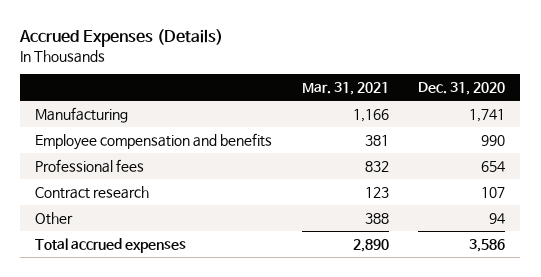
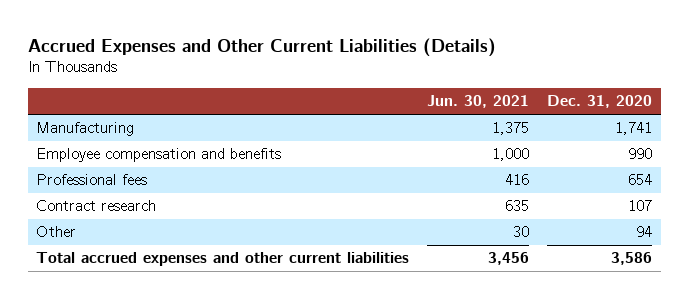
- Accrued Expenses (Details)
+ Accrued Expenses and Other Current Liabilities (Details)
- | Mar. 31, 2021 | Dec. 31, 2020
+ | Jun. 30, 2021 | Dec. 31, 2020
- Total accrued expenses | 2,890 | 3,586
+ Total accrued expenses and other current liabilities | 3,456 | 3,586

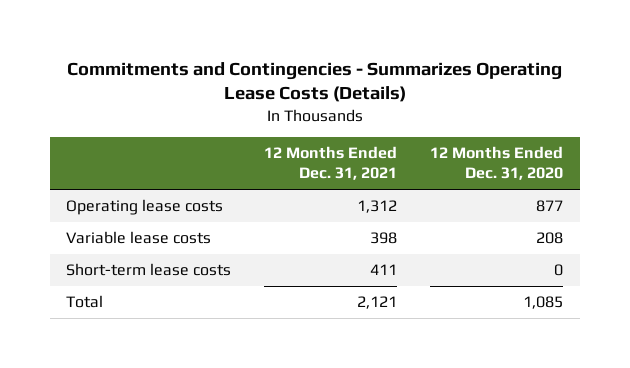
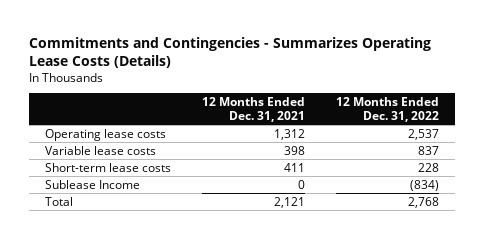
- | 12 Months Ended Dec. 31, 2021 | 12 Months Ended Dec. 31, 2020
+ | 12 Months Ended Dec. 31, 2021 | 12 Months Ended Dec. 31, 2022
+ Sublease Income | 0 | (834)

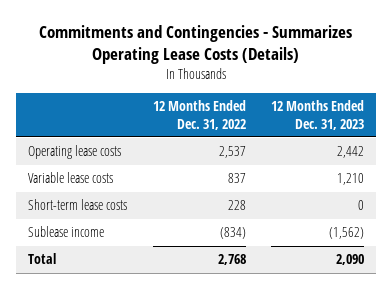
- | 12 Months Ended Dec. 31, 2021 | 12 Months Ended Dec. 31, 2022
+ | 12 Months Ended Dec. 31, 2022 | 12 Months Ended Dec. 31, 2023
- Sublease Income | 0 | (834)
+ Sublease income | (834) | (1,562)

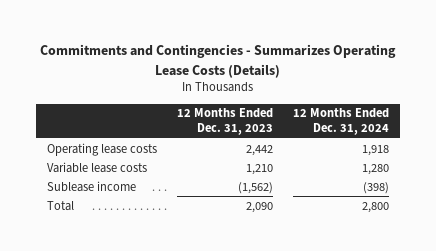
- | 12 Months Ended Dec. 31, 2022 | 12 Months Ended Dec. 31, 2023
+ | 12 Months Ended Dec. 31, 2023 | 12 Months Ended Dec. 31, 2024
- Short-term lease costs | 228 | 0

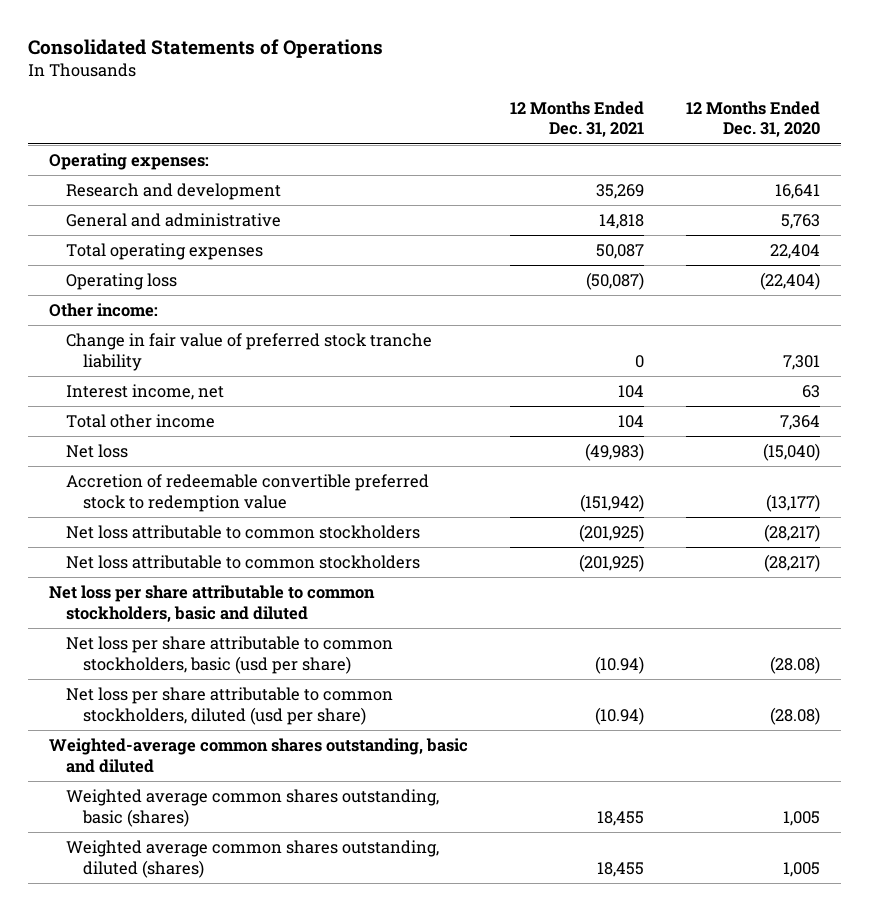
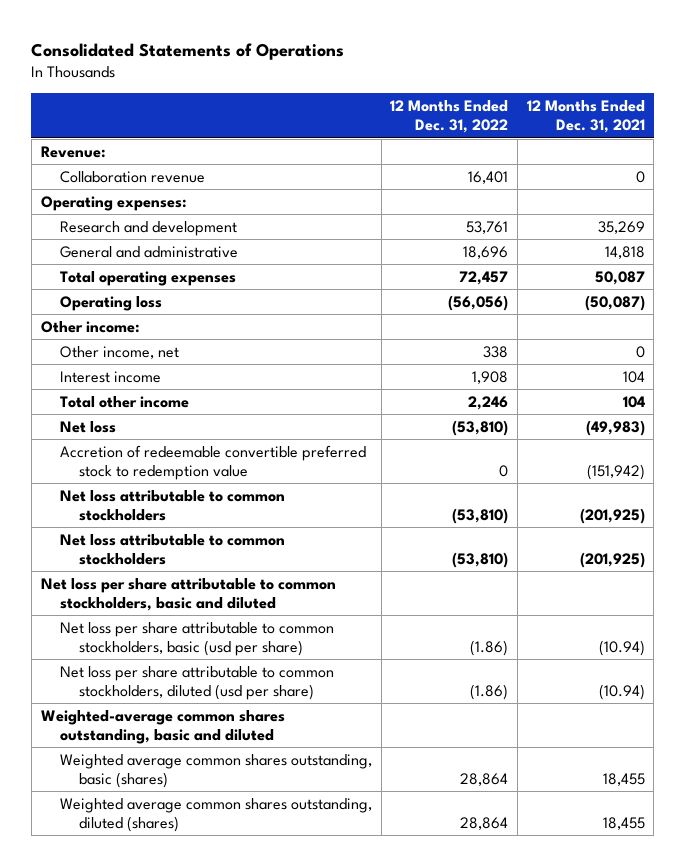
- | 12 Months Ended Dec. 31, 2021 | 12 Months Ended Dec. 31, 2020
+ | 12 Months Ended Dec. 31, 2022 | 12 Months Ended Dec. 31, 2021
+ Revenue:
+ Collaboration revenue | 16,401 | 0
- Change in fair value of preferred stock tranche liability | 0 | 7,301
- Interest income, net | 104 | 63
+ Other income, net | 338 | 0
+ Interest income | 1,908 | 104

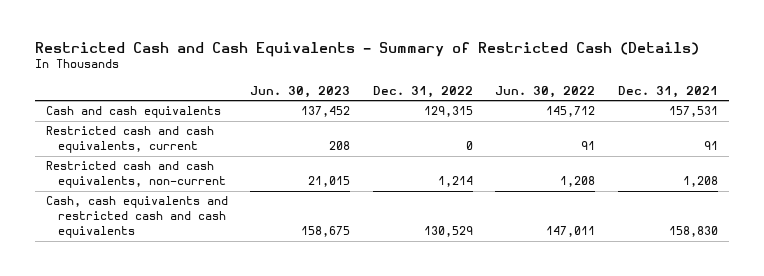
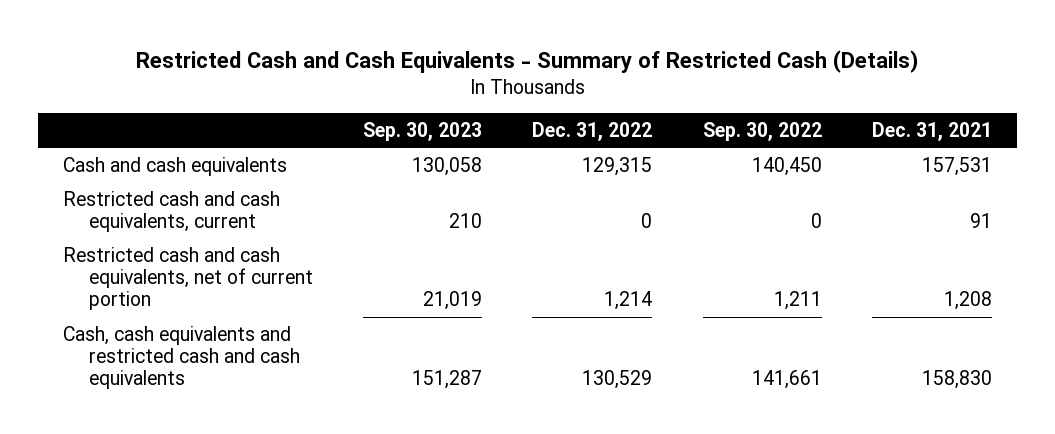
- | Jun. 30, 2023 | Dec. 31, 2022 | Jun. 30, 2022 | Dec. 31, 2021
+ | Sep. 30, 2023 | Dec. 31, 2022 | Sep. 30, 2022 | Dec. 31, 2021
- Restricted cash and cash equivalents, non-current | 21,015 | 1,214 | 1,208 | 1,208
+ Restricted cash and cash equivalents, net of current portion | 21,019 | 1,214 | 1,211 | 1,208

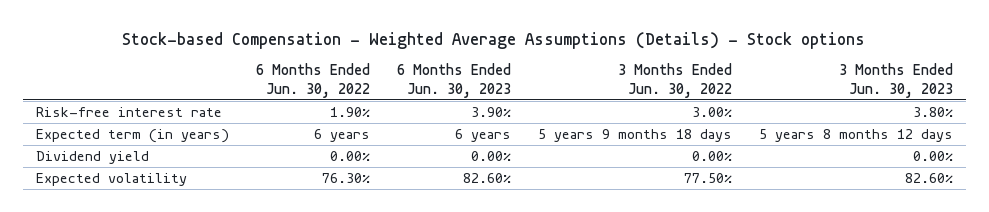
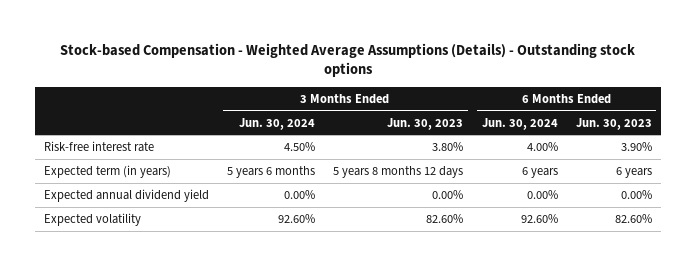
- Stock-based Compensation - Weighted Average Assumptions (Details) - Stock options
+ Stock-based Compensation - Weighted Average Assumptions (Details) - Outstanding stock options
- | 6 Months Ended Jun. 30, 2022 | 6 Months Ended Jun. 30, 2023 | 3 Months Ended Jun. 30, 2022 | 3 Months Ended Jun. 30, 2023
+ | 3 Months Ended Jun. 30, 2024 | 3 Months Ended Jun. 30, 2023 | 6 Months Ended Jun. 30, 2024 | 6 Months Ended Jun. 30, 2023
- Dividend yield | 0.00% | 0.00% | 0.00% | 0.00%
+ Expected annual dividend yield | 0.00% | 0.00% | 0.00% | 0.00%

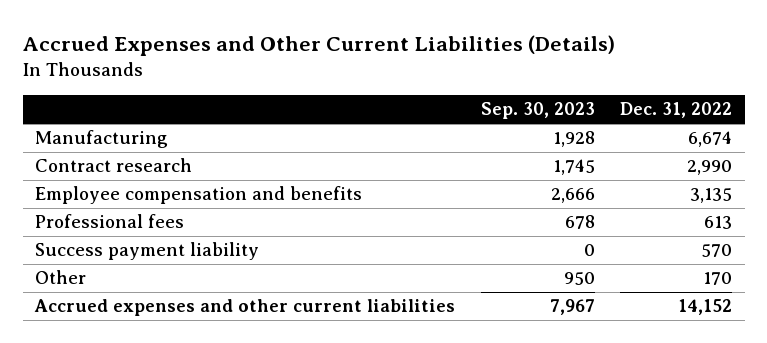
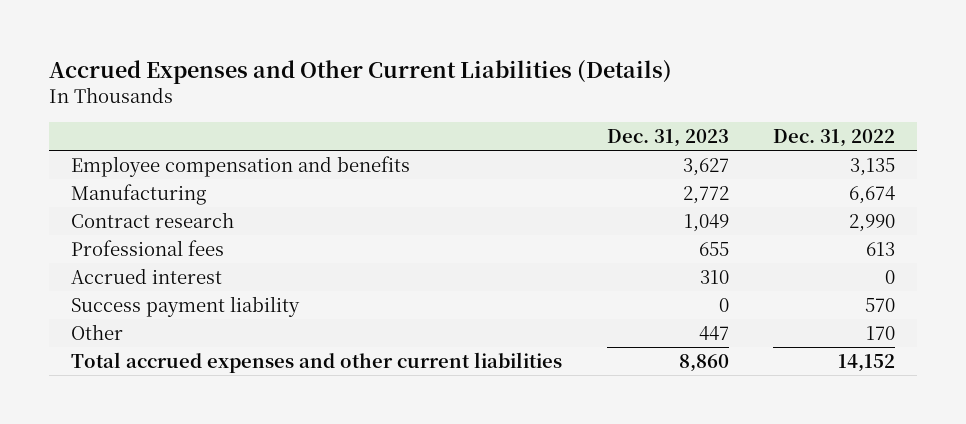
- | Sep. 30, 2023 | Dec. 31, 2022
+ | Dec. 31, 2023 | Dec. 31, 2022
moved up: Employee compensation and benefits | 3,627 | 3,135
+ Accrued interest | 310 | 0
- Accrued expenses and other current liabilities | 7,967 | 14,152
+ Total accrued expenses and other current liabilities | 8,860 | 14,152

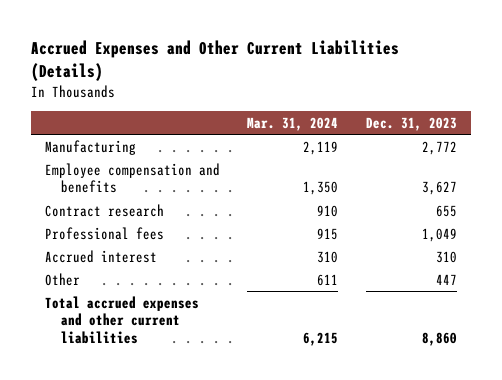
- | Dec. 31, 2023 | Dec. 31, 2022
+ | Mar. 31, 2024 | Dec. 31, 2023
- Contract research | 1,049 | 2,990
- Professional fees | 655 | 613
moved down: Employee compensation and benefits | 1,350 | 3,627
+ Contract research | 910 | 655
+ Professional fees | 915 | 1,049
- Success payment liability | 0 | 570

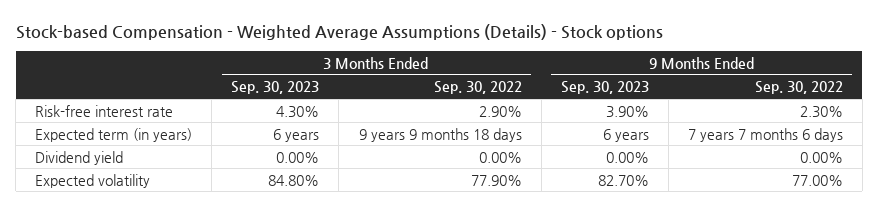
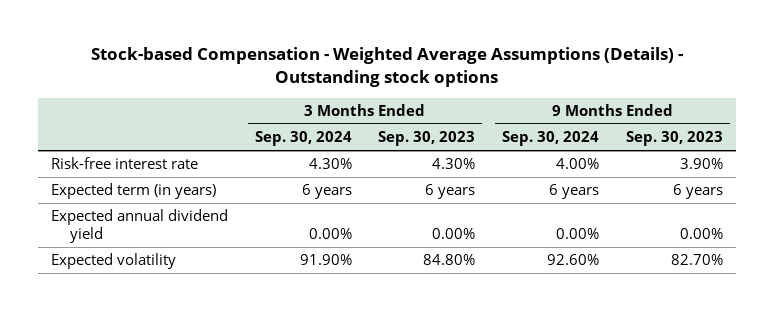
- Stock-based Compensation - Weighted Average Assumptions (Details) - Stock options
+ Stock-based Compensation - Weighted Average Assumptions (Details) - Outstanding stock options
- | 3 Months Ended Sep. 30, 2023 | 3 Months Ended Sep. 30, 2022 | 9 Months Ended Sep. 30, 2023 | 9 Months Ended Sep. 30, 2022
+ | 3 Months Ended Sep. 30, 2024 | 3 Months Ended Sep. 30, 2023 | 9 Months Ended Sep. 30, 2024 | 9 Months Ended Sep. 30, 2023
- Dividend yield | 0.00% | 0.00% | 0.00% | 0.00%
+ Expected annual dividend yield | 0.00% | 0.00% | 0.00% | 0.00%

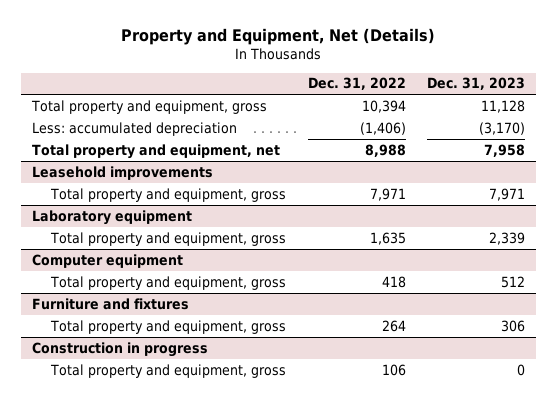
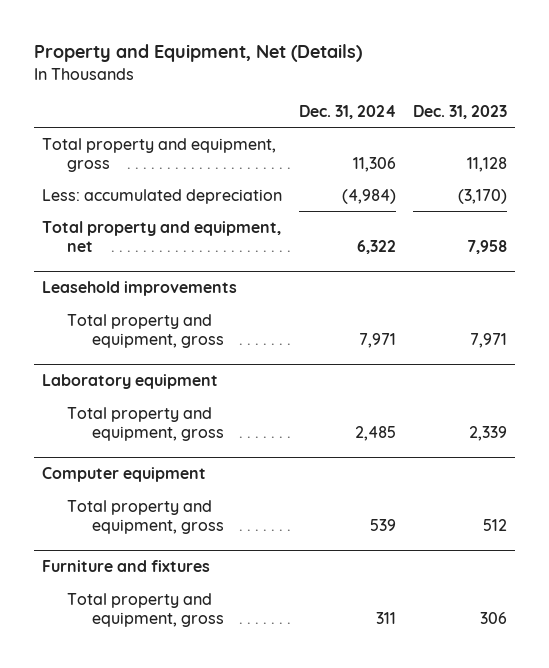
- | Dec. 31, 2022 | Dec. 31, 2023
+ | Dec. 31, 2024 | Dec. 31, 2023
- Construction in progress
- Total property and equipment, gross | 106 | 0

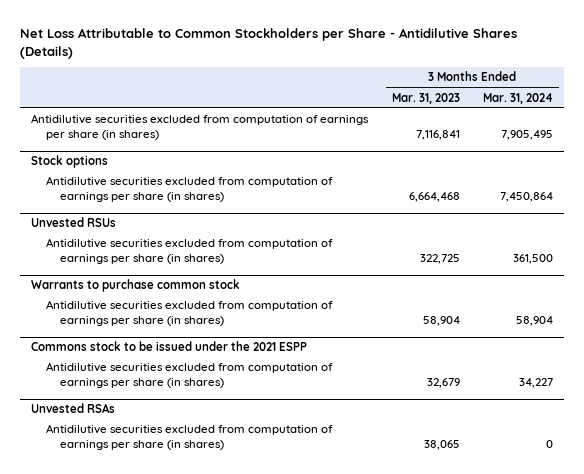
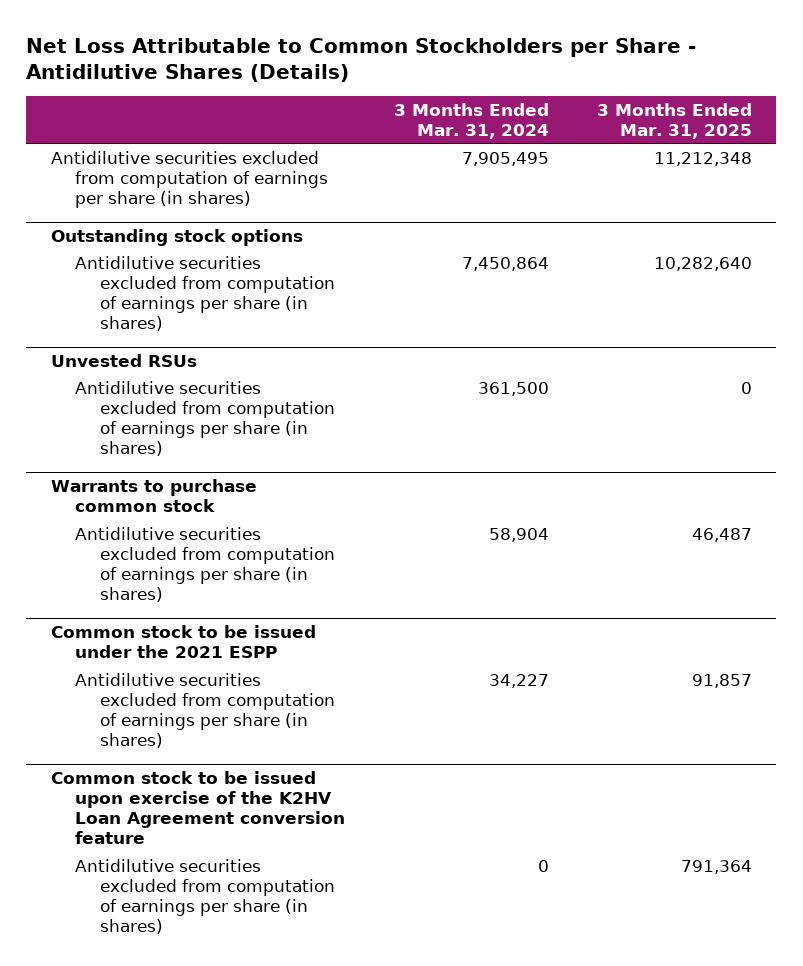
- | 3 Months Ended Mar. 31, 2023 | 3 Months Ended Mar. 31, 2024
+ | 3 Months Ended Mar. 31, 2024 | 3 Months Ended Mar. 31, 2025
- Stock options
+ Outstanding stock options
- Commons stock to be issued under the 2021 ESPP
+ Common stock to be issued under the 2021 ESPP
- Unvested RSAs
+ Common stock to be issued upon exercise of the K2HV Loan Agreement conversion feature

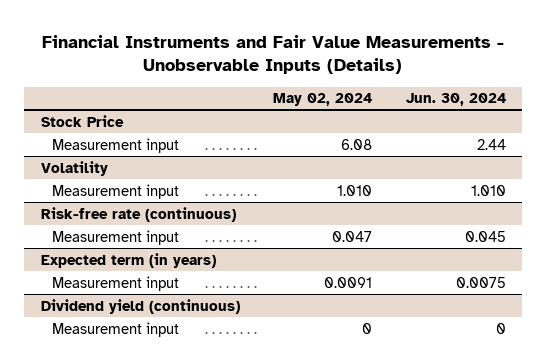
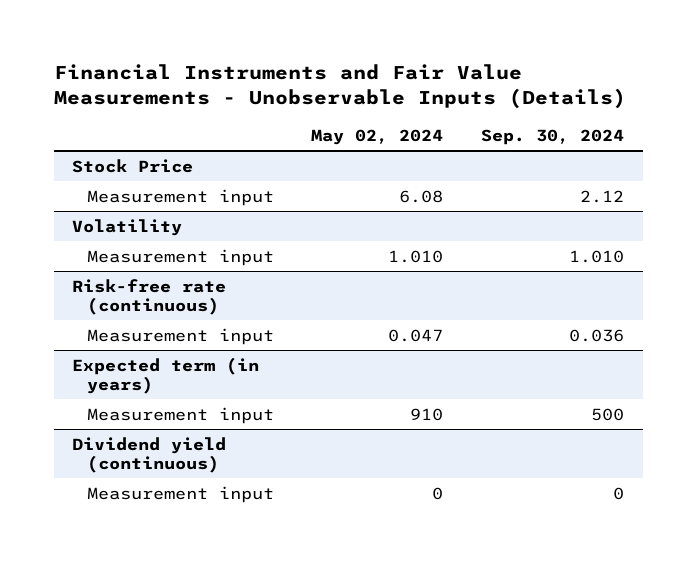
- | May 02, 2024 | Jun. 30, 2024
+ | May 02, 2024 | Sep. 30, 2024
@ Expected term (in years)
- Measurement input | 0.0091 | 0.0075
+ Measurement input | 910 | 500

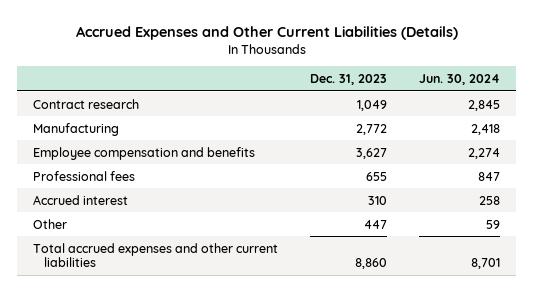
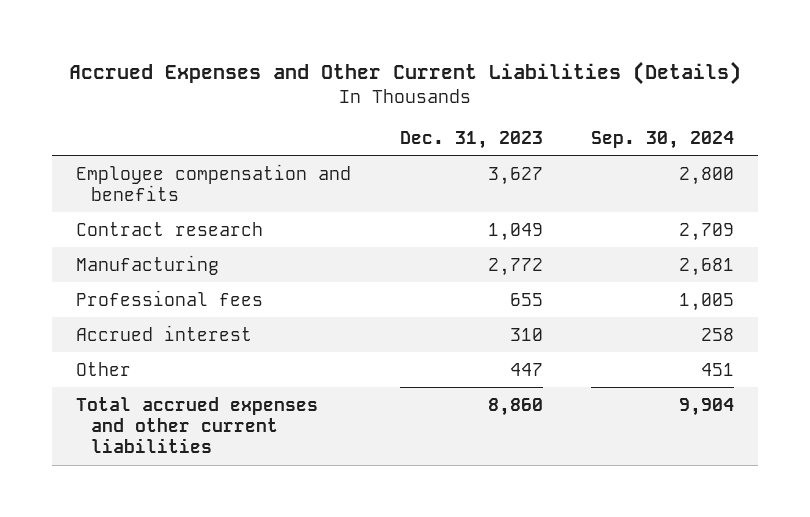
- | Dec. 31, 2023 | Jun. 30, 2024
+ | Dec. 31, 2023 | Sep. 30, 2024
moved up: Employee compensation and benefits | 3,627 | 2,800

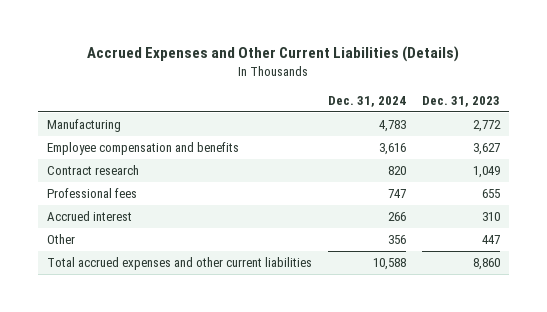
- | Dec. 31, 2023 | Sep. 30, 2024
+ | Dec. 31, 2024 | Dec. 31, 2023
moved up: Manufacturing | 4,783 | 2,772

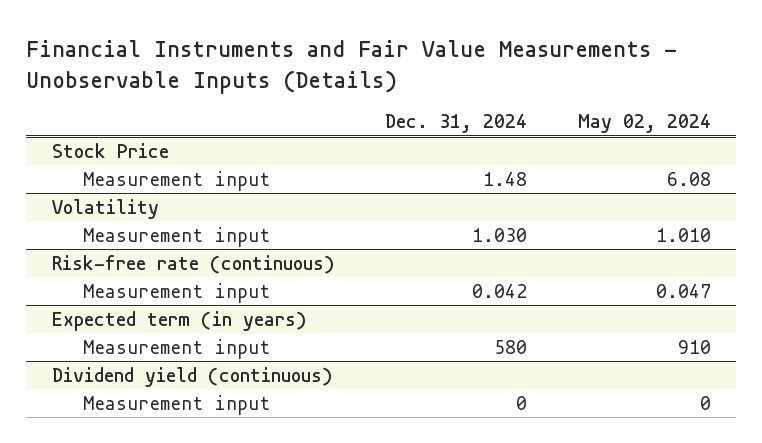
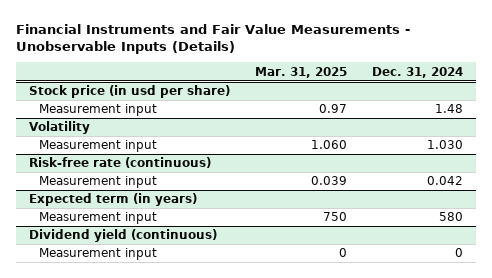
- | Dec. 31, 2024 | May 02, 2024
+ | Mar. 31, 2025 | Dec. 31, 2024
- Stock Price
+ Stock price (in usd per share)

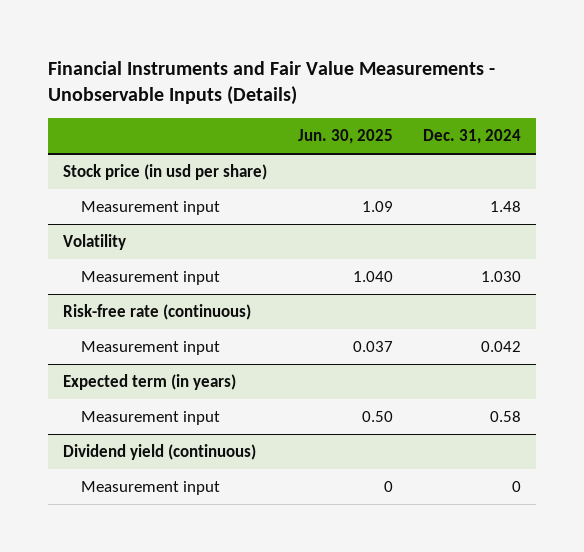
- | Mar. 31, 2025 | Dec. 31, 2024
+ | Jun. 30, 2025 | Dec. 31, 2024
@ Expected term (in years)
- Measurement input | 750 | 580
+ Measurement input | 0.50 | 0.58

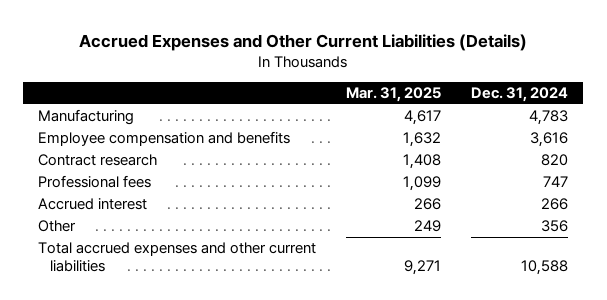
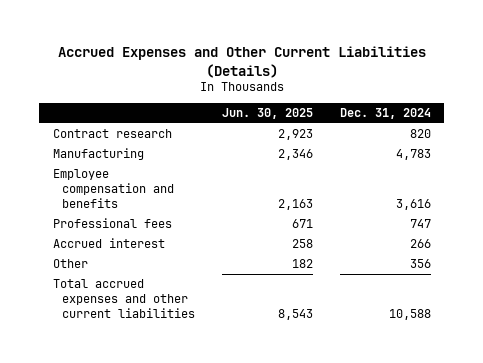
- | Mar. 31, 2025 | Dec. 31, 2024
+ | Jun. 30, 2025 | Dec. 31, 2024
moved up: Contract research | 2,923 | 820

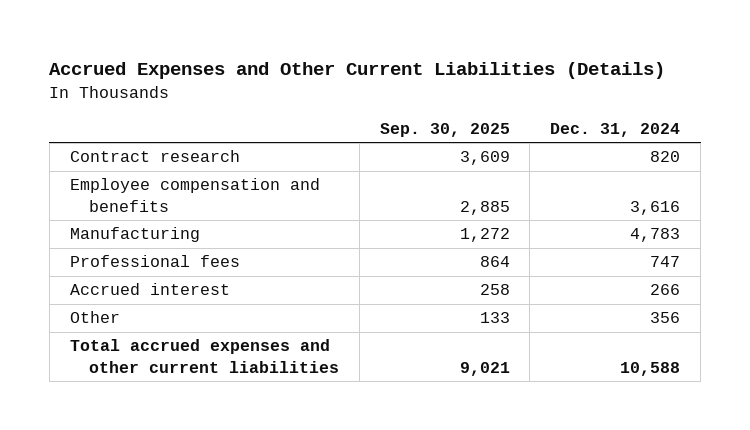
- | Jun. 30, 2025 | Dec. 31, 2024
+ | Sep. 30, 2025 | Dec. 31, 2024
moved down: Manufacturing | 1,272 | 4,783

